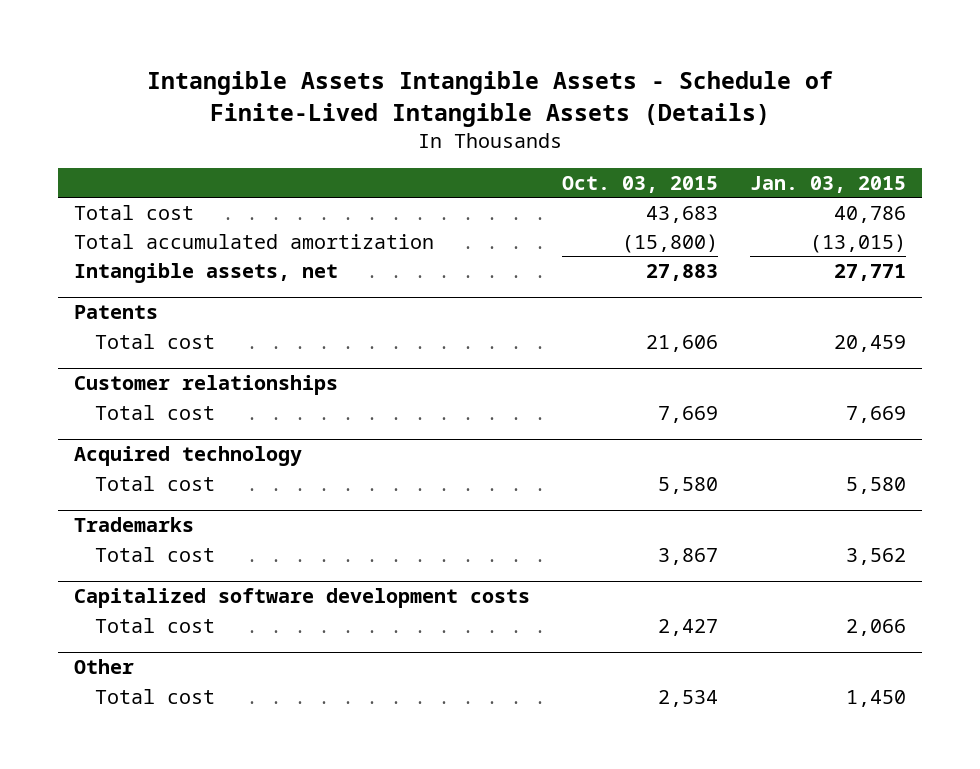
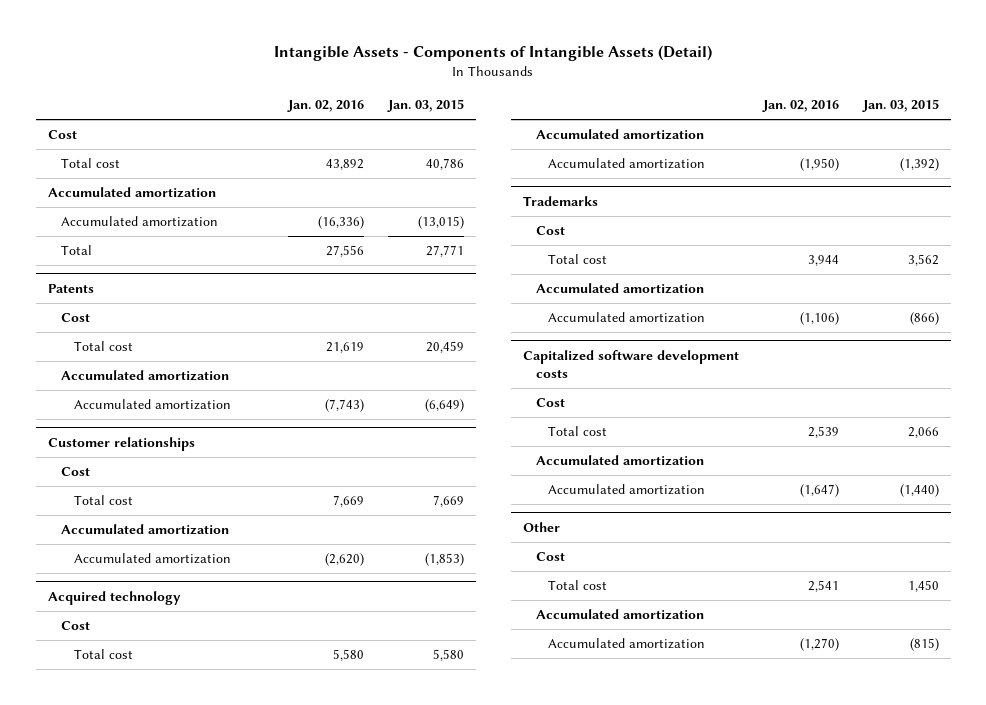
- Intangible Assets Intangible Assets - Schedule of Finite-Lived Intangible Assets (Details)
+ Intangible Assets - Components of Intangible Assets (Detail)
- | Oct. 03, 2015 | Jan. 03, 2015
+ | Jan. 02, 2016 | Jan. 03, 2015
+ Cost
- Total accumulated amortization | (15,800) | (13,015)
- Intangible assets, net | 27,883 | 27,771
+ Accumulated amortization
+ Accumulated amortization | (16,336) | (13,015)
+ Total | 27,556 | 27,771
@ Patents
+ Cost
+ Accumulated amortization
+ Accumulated amortization | (7,743) | (6,649)
@ Customer relationships
+ Cost
+ Accumulated amortization
+ Accumulated amortization | (2,620) | (1,853)
@ Acquired technology
+ Cost
+ Accumulated amortization
+ Accumulated amortization | (1,950) | (1,392)
@ Trademarks
+ Cost
+ Accumulated amortization
+ Accumulated amortization | (1,106) | (866)
@ Capitalized software development costs
+ Cost
+ Accumulated amortization
+ Accumulated amortization | (1,647) | (1,440)
@ Other
+ Cost
+ Accumulated amortization
+ Accumulated amortization | (1,270) | (815)

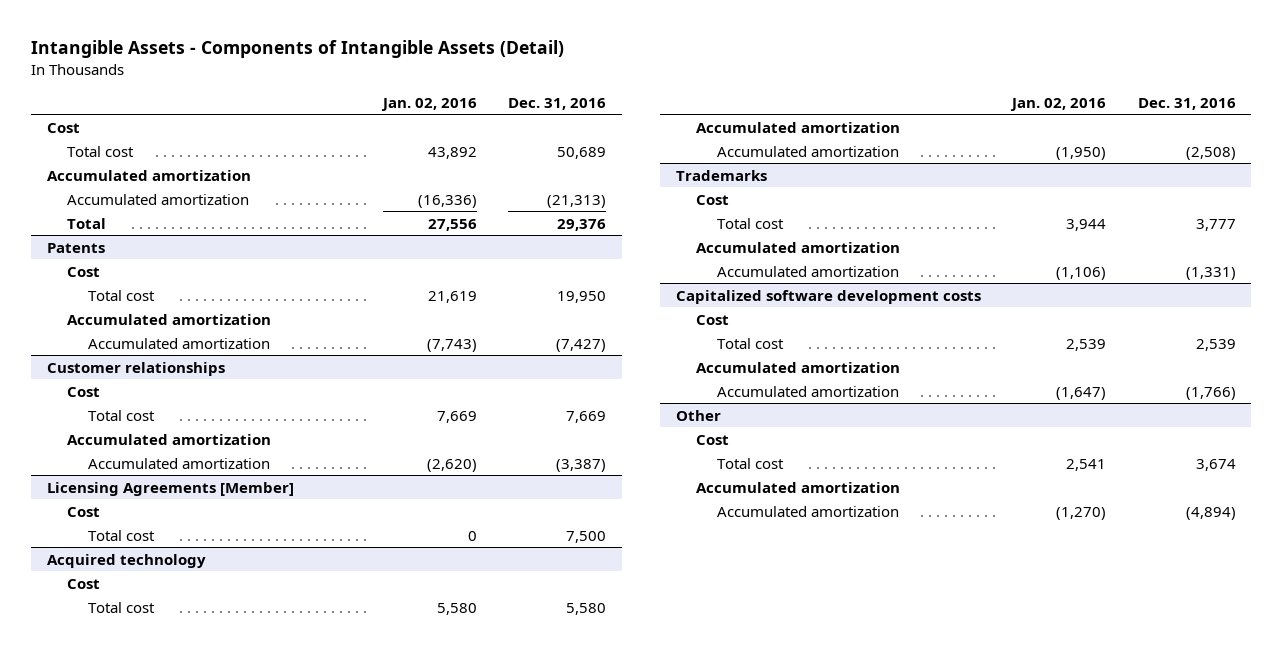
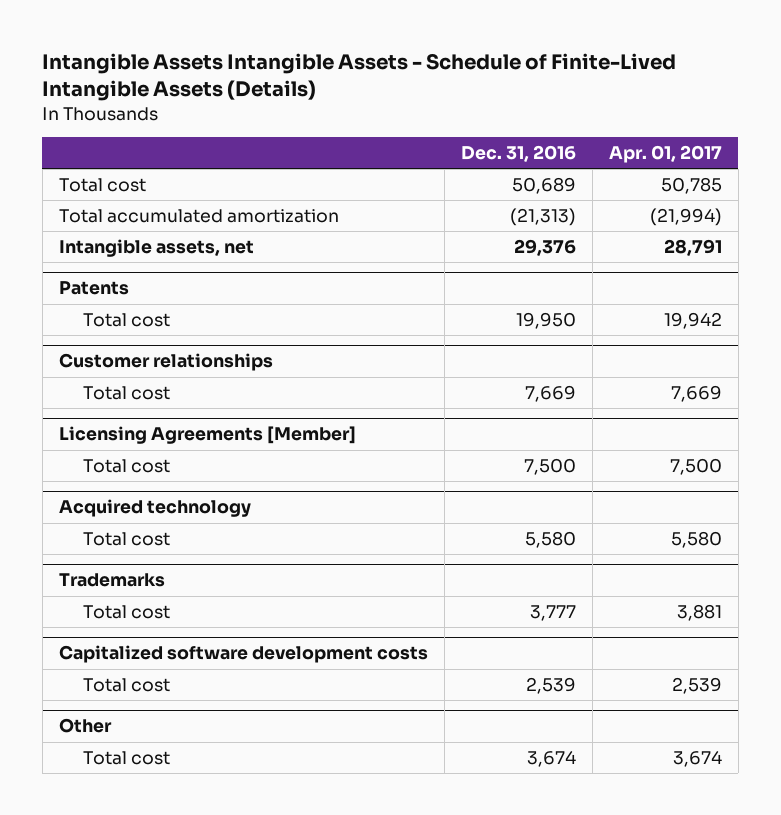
- Intangible Assets - Components of Intangible Assets (Detail)
+ Intangible Assets Intangible Assets - Schedule of Finite-Lived Intangible Assets (Details)
- | Jan. 02, 2016 | Dec. 31, 2016
+ | Dec. 31, 2016 | Apr. 01, 2017
- Cost
- Accumulated amortization
- Accumulated amortization | (16,336) | (21,313)
- Total | 27,556 | 29,376
+ Total accumulated amortization | (21,313) | (21,994)
+ Intangible assets, net | 29,376 | 28,791
@ Patents
- Cost
- Accumulated amortization
- Accumulated amortization | (7,743) | (7,427)
@ Customer relationships
- Cost
- Accumulated amortization
- Accumulated amortization | (2,620) | (3,387)
@ Licensing Agreements [Member]
- Cost
@ Acquired technology
- Cost
- Accumulated amortization
- Accumulated amortization | (1,950) | (2,508)
@ Trademarks
- Cost
- Accumulated amortization
- Accumulated amortization | (1,106) | (1,331)
@ Capitalized software development costs
- Cost
- Accumulated amortization
- Accumulated amortization | (1,647) | (1,766)
@ Other
- Cost
- Accumulated amortization
- Accumulated amortization | (1,270) | (4,894)

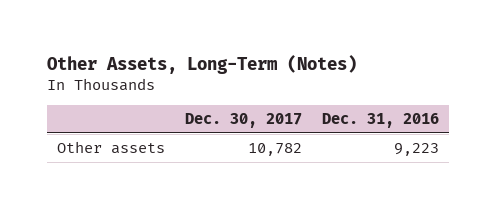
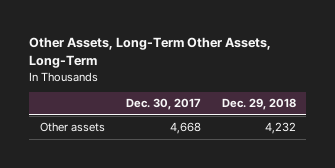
- Other Assets, Long-Term (Notes)
+ Other Assets, Long-Term Other Assets, Long-Term
- | Dec. 30, 2017 | Dec. 31, 2016
+ | Dec. 30, 2017 | Dec. 29, 2018
- Other assets | 10,782 | 9,223
+ Other assets | 4,668 | 4,232

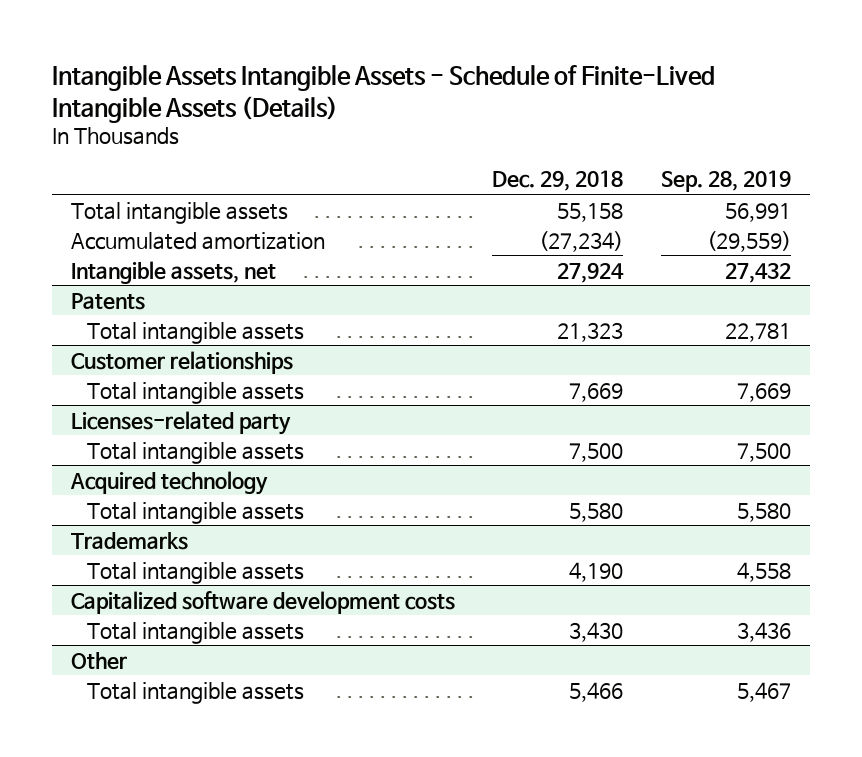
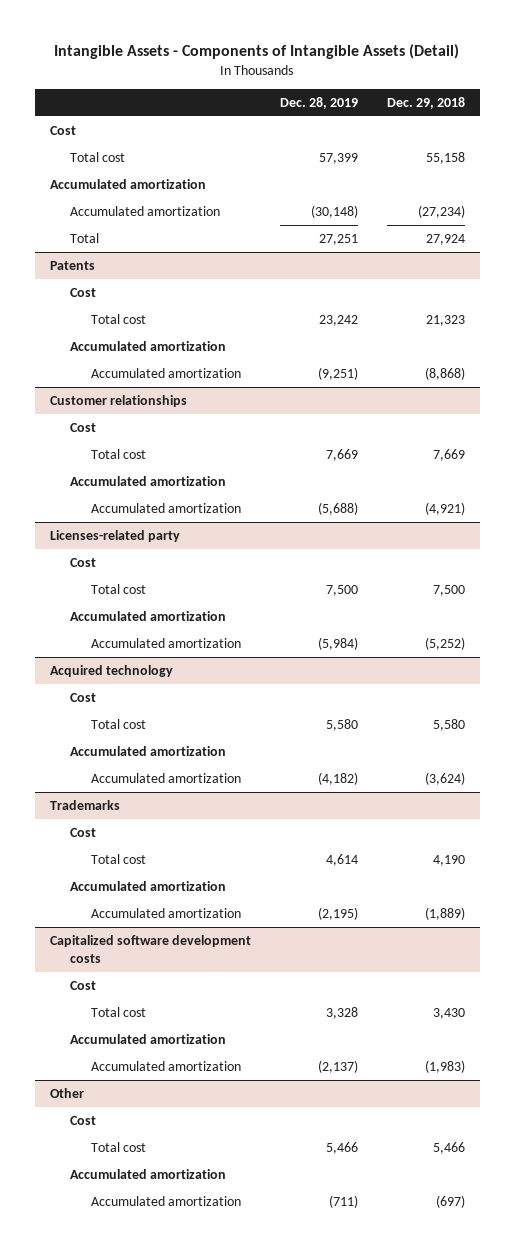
- Intangible Assets Intangible Assets - Schedule of Finite-Lived Intangible Assets (Details)
+ Intangible Assets - Components of Intangible Assets (Detail)
- | Dec. 29, 2018 | Sep. 28, 2019
+ | Dec. 28, 2019 | Dec. 29, 2018
- Total intangible assets | 55,158 | 56,991
+ Cost
+ Total cost | 57,399 | 55,158
+ Accumulated amortization
- Intangible assets, net | 27,924 | 27,432
+ Total | 27,251 | 27,924
@ Patents
- Total intangible assets | 21,323 | 22,781
+ Cost
+ Total cost | 23,242 | 21,323
+ Accumulated amortization
+ Accumulated amortization | (9,251) | (8,868)
@ Customer relationships
- Total intangible assets | 7,669 | 7,669
+ Cost
+ Total cost | 7,669 | 7,669
+ Accumulated amortization
+ Accumulated amortization | (5,688) | (4,921)
@ Licenses-related party
- Total intangible assets | 7,500 | 7,500
+ Cost
+ Total cost | 7,500 | 7,500
+ Accumulated amortization
+ Accumulated amortization | (5,984) | (5,252)
@ Acquired technology
- Total intangible assets | 5,580 | 5,580
+ Cost
+ Total cost | 5,580 | 5,580
+ Accumulated amortization
+ Accumulated amortization | (4,182) | (3,624)
@ Trademarks
- Total intangible assets | 4,190 | 4,558
+ Cost
+ Total cost | 4,614 | 4,190
+ Accumulated amortization
+ Accumulated amortization | (2,195) | (1,889)
@ Capitalized software development costs
- Total intangible assets | 3,430 | 3,436
+ Cost
+ Total cost | 3,328 | 3,430
+ Accumulated amortization
+ Accumulated amortization | (2,137) | (1,983)
@ Other
- Total intangible assets | 5,466 | 5,467
+ Cost
+ Total cost | 5,466 | 5,466
+ Accumulated amortization
+ Accumulated amortization | (711) | (697)

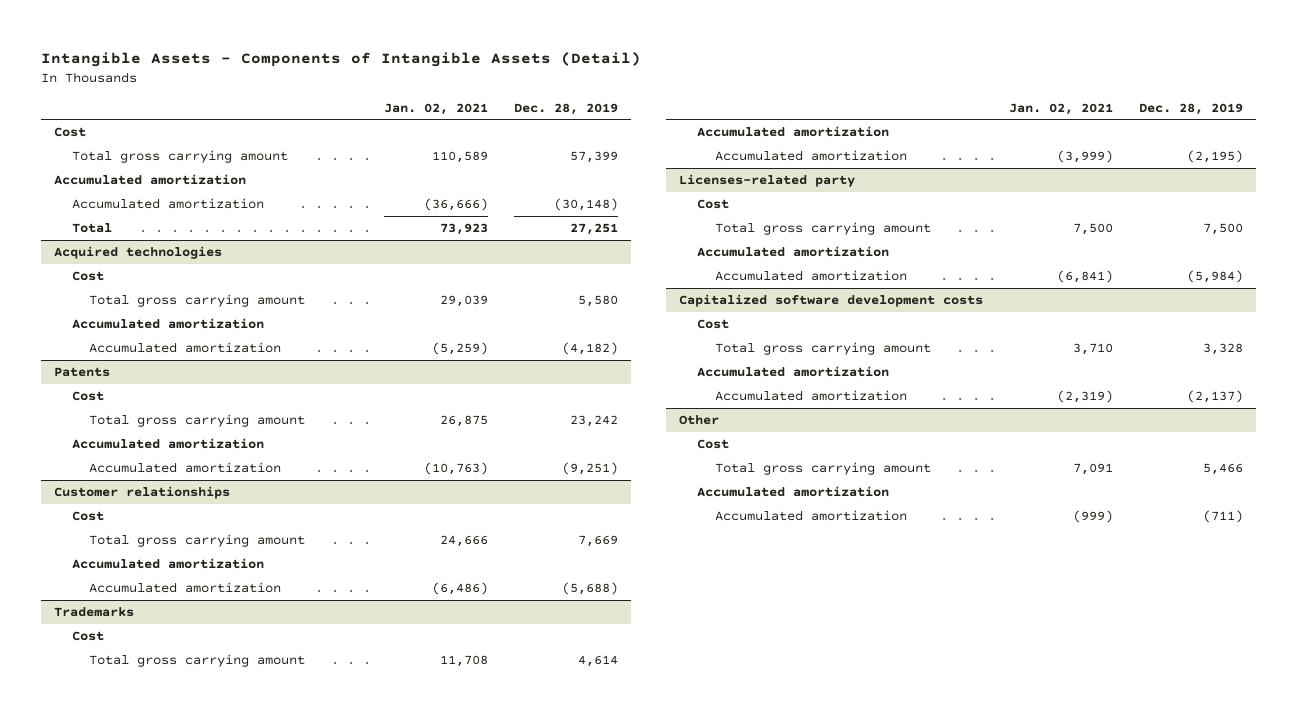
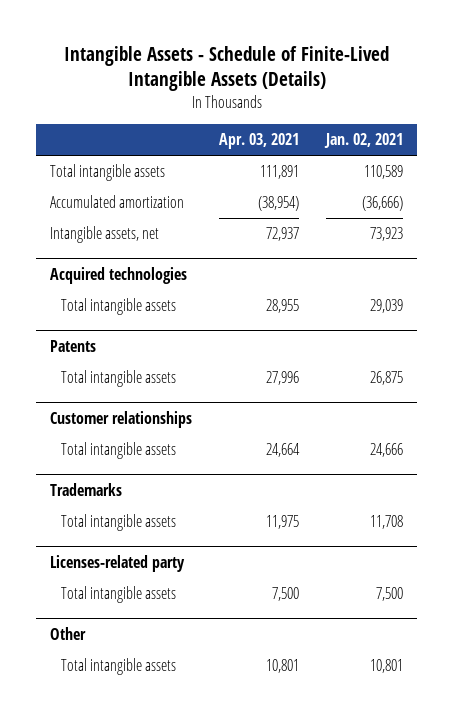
- Intangible Assets - Components of Intangible Assets (Detail)
+ Intangible Assets - Schedule of Finite-Lived Intangible Assets (Details)
- | Jan. 02, 2021 | Dec. 28, 2019
+ | Apr. 03, 2021 | Jan. 02, 2021
- Cost
- Total gross carrying amount | 110,589 | 57,399
- Accumulated amortization
+ Total intangible assets | 111,891 | 110,589
- Total | 73,923 | 27,251
+ Intangible assets, net | 72,937 | 73,923
@ Acquired technologies
- Cost
- Total gross carrying amount | 29,039 | 5,580
- Accumulated amortization
- Accumulated amortization | (5,259) | (4,182)
+ Total intangible assets | 28,955 | 29,039
@ Patents
- Cost
- Total gross carrying amount | 26,875 | 23,242
- Accumulated amortization
- Accumulated amortization | (10,763) | (9,251)
+ Total intangible assets | 27,996 | 26,875
@ Customer relationships
- Cost
- Total gross carrying amount | 24,666 | 7,669
- Accumulated amortization
- Accumulated amortization | (6,486) | (5,688)
+ Total intangible assets | 24,664 | 24,666
@ Trademarks
- Cost
- Total gross carrying amount | 11,708 | 4,614
- Accumulated amortization
- Accumulated amortization | (3,999) | (2,195)
+ Total intangible assets | 11,975 | 11,708
@ Licenses-related party
- Cost
- Total gross carrying amount | 7,500 | 7,500
- Accumulated amortization
- Accumulated amortization | (6,841) | (5,984)
- Capitalized software development costs
- Cost
- Total gross carrying amount | 3,710 | 3,328
- Accumulated amortization
- Accumulated amortization | (2,319) | (2,137)
@ Licenses-related party
+ Total intangible assets | 7,500 | 7,500
@ Other
- Cost
- Total gross carrying amount | 7,091 | 5,466
- Accumulated amortization
- Accumulated amortization | (999) | (711)
+ Total intangible assets | 10,801 | 10,801

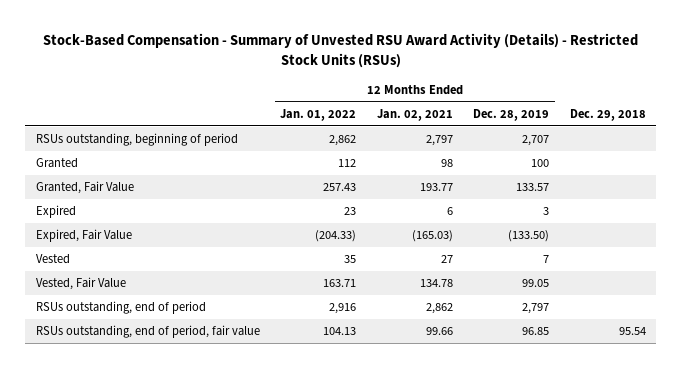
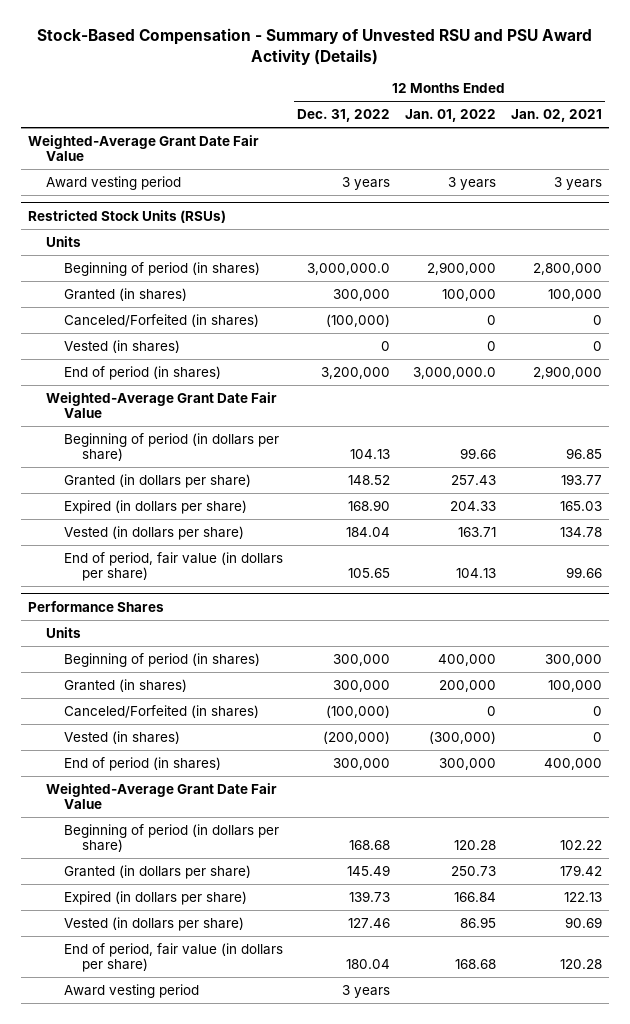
- Stock-Based Compensation - Summary of Unvested RSU Award Activity (Details) - Restricted Stock Units (RSUs)
+ Stock-Based Compensation - Summary of Unvested RSU and PSU Award Activity (Details)
- | 12 Months Ended Jan. 01, 2022 | 12 Months Ended Jan. 02, 2021 | 12 Months Ended Dec. 28, 2019 | Dec. 29, 2018
+ | 12 Months Ended Dec. 31, 2022 | 12 Months Ended Jan. 01, 2022 | 12 Months Ended Jan. 02, 2021
- RSUs outstanding, beginning of period | 2,862 | 2,797 | 2,707 |
- Granted | 112 | 98 | 100 |
- Granted, Fair Value | 257.43 | 193.77 | 133.57 |
- Expired | 23 | 6 | 3 |
- Expired, Fair Value | (204.33) | (165.03) | (133.50) |
- Vested | 35 | 27 | 7 |
- Vested, Fair Value | 163.71 | 134.78 | 99.05 |
- RSUs outstanding, end of period | 2,916 | 2,862 | 2,797 |
- RSUs outstanding, end of period, fair value | 104.13 | 99.66 | 96.85 | 95.54
+ Weighted-Average Grant Date Fair Value
+ Award vesting period | 3 years | 3 years | 3 years
+ Restricted Stock Units (RSUs)
+ Units
+ Beginning of period (in shares) | 3,000,000.0 | 2,900,000 | 2,800,000
+ Granted (in shares) | 300,000 | 100,000 | 100,000
+ Canceled/Forfeited (in shares) | (100,000) | 0 | 0
+ Vested (in shares) | 0 | 0 | 0
+ End of period (in shares) | 3,200,000 | 3,000,000.0 | 2,900,000
+ Weighted-Average Grant Date Fair Value
+ Beginning of period (in dollars per share) | 104.13 | 99.66 | 96.85
+ Granted (in dollars per share) | 148.52 | 257.43 | 193.77
+ Expired (in dollars per share) | 168.90 | 204.33 | 165.03
+ Vested (in dollars per share) | 184.04 | 163.71 | 134.78
+ End of period, fair value (in dollars per share) | 105.65 | 104.13 | 99.66
+ Performance Shares
+ Units
+ Beginning of period (in shares) | 300,000 | 400,000 | 300,000
+ Granted (in shares) | 300,000 | 200,000 | 100,000
+ Canceled/Forfeited (in shares) | (100,000) | 0 | 0
+ Vested (in shares) | (200,000) | (300,000) | 0
+ End of period (in shares) | 300,000 | 300,000 | 400,000
+ Weighted-Average Grant Date Fair Value
+ Beginning of period (in dollars per share) | 168.68 | 120.28 | 102.22
+ Granted (in dollars per share) | 145.49 | 250.73 | 179.42
+ Expired (in dollars per share) | 139.73 | 166.84 | 122.13
+ Vested (in dollars per share) | 127.46 | 86.95 | 90.69
+ End of period, fair value (in dollars per share) | 180.04 | 168.68 | 120.28
+ Award vesting period | 3 years | |

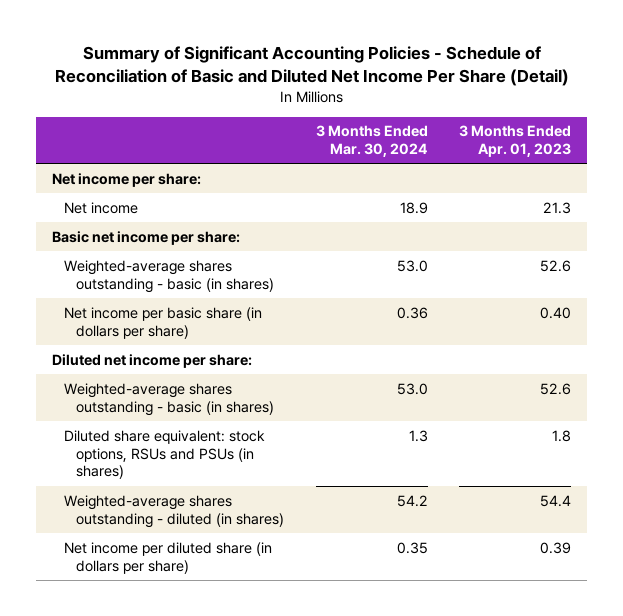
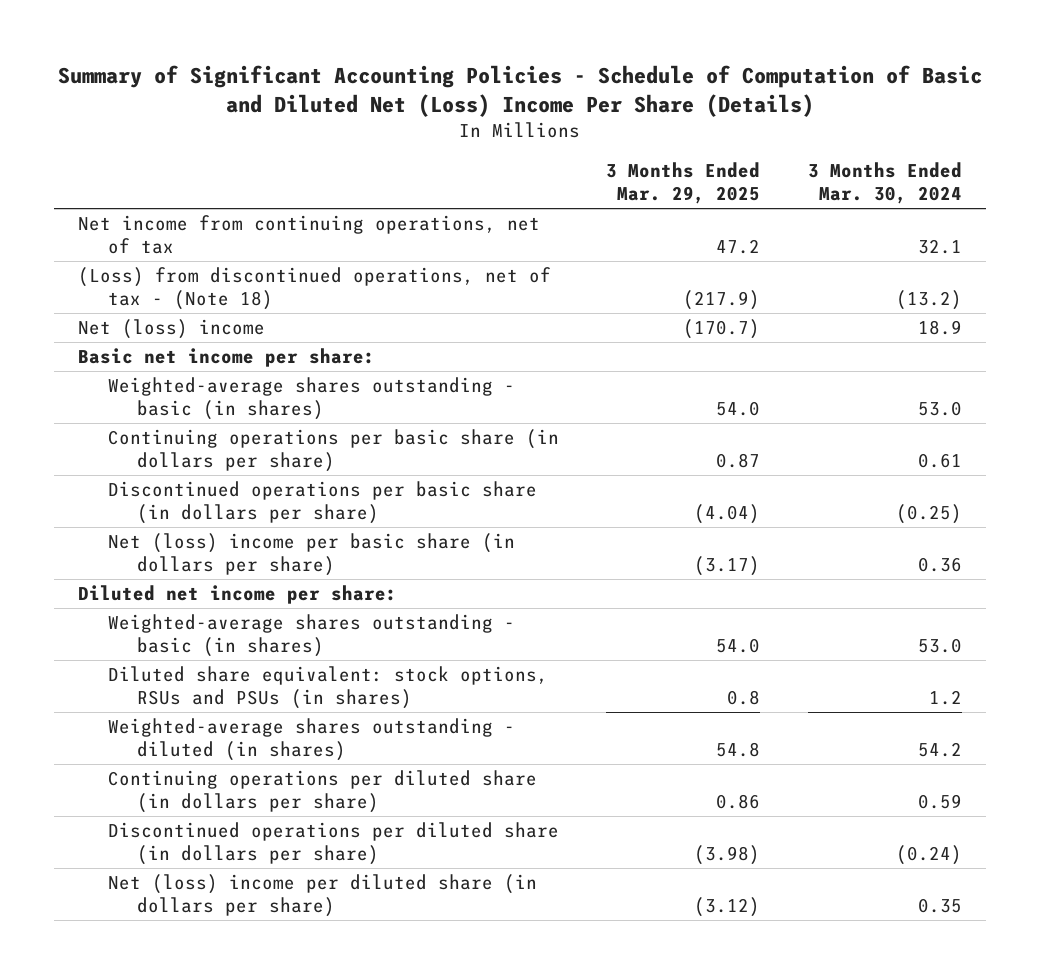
- Summary of Significant Accounting Policies - Schedule of Reconciliation of Basic and Diluted Net Income Per Share (Detail)
+ Summary of Significant Accounting Policies - Schedule of Computation of Basic and Diluted Net (Loss) Income Per Share (Details)
- | 3 Months Ended Mar. 30, 2024 | 3 Months Ended Apr. 01, 2023
+ | 3 Months Ended Mar. 29, 2025 | 3 Months Ended Mar. 30, 2024
- Net income per share:
- Net income | 18.9 | 21.3
+ Net income from continuing operations, net of tax | 47.2 | 32.1
+ (Loss) from discontinued operations, net of tax - (Note 18) | (217.9) | (13.2)
+ Net (loss) income | (170.7) | 18.9
- Net income per basic share (in dollars per share) | 0.36 | 0.40
+ Continuing operations per basic share (in dollars per share) | 0.87 | 0.61
+ Discontinued operations per basic share (in dollars per share) | (4.04) | (0.25)
+ Net (loss) income per basic share (in dollars per share) | (3.17) | 0.36
- Diluted share equivalent: stock options, RSUs and PSUs (in shares) | 1.3 | 1.8
+ Diluted share equivalent: stock options, RSUs and PSUs (in shares) | 0.8 | 1.2
- Net income per diluted share (in dollars per share) | 0.35 | 0.39
+ Continuing operations per diluted share (in dollars per share) | 0.86 | 0.59
+ Discontinued operations per diluted share (in dollars per share) | (3.98) | (0.24)
+ Net (loss) income per diluted share (in dollars per share) | (3.12) | 0.35

